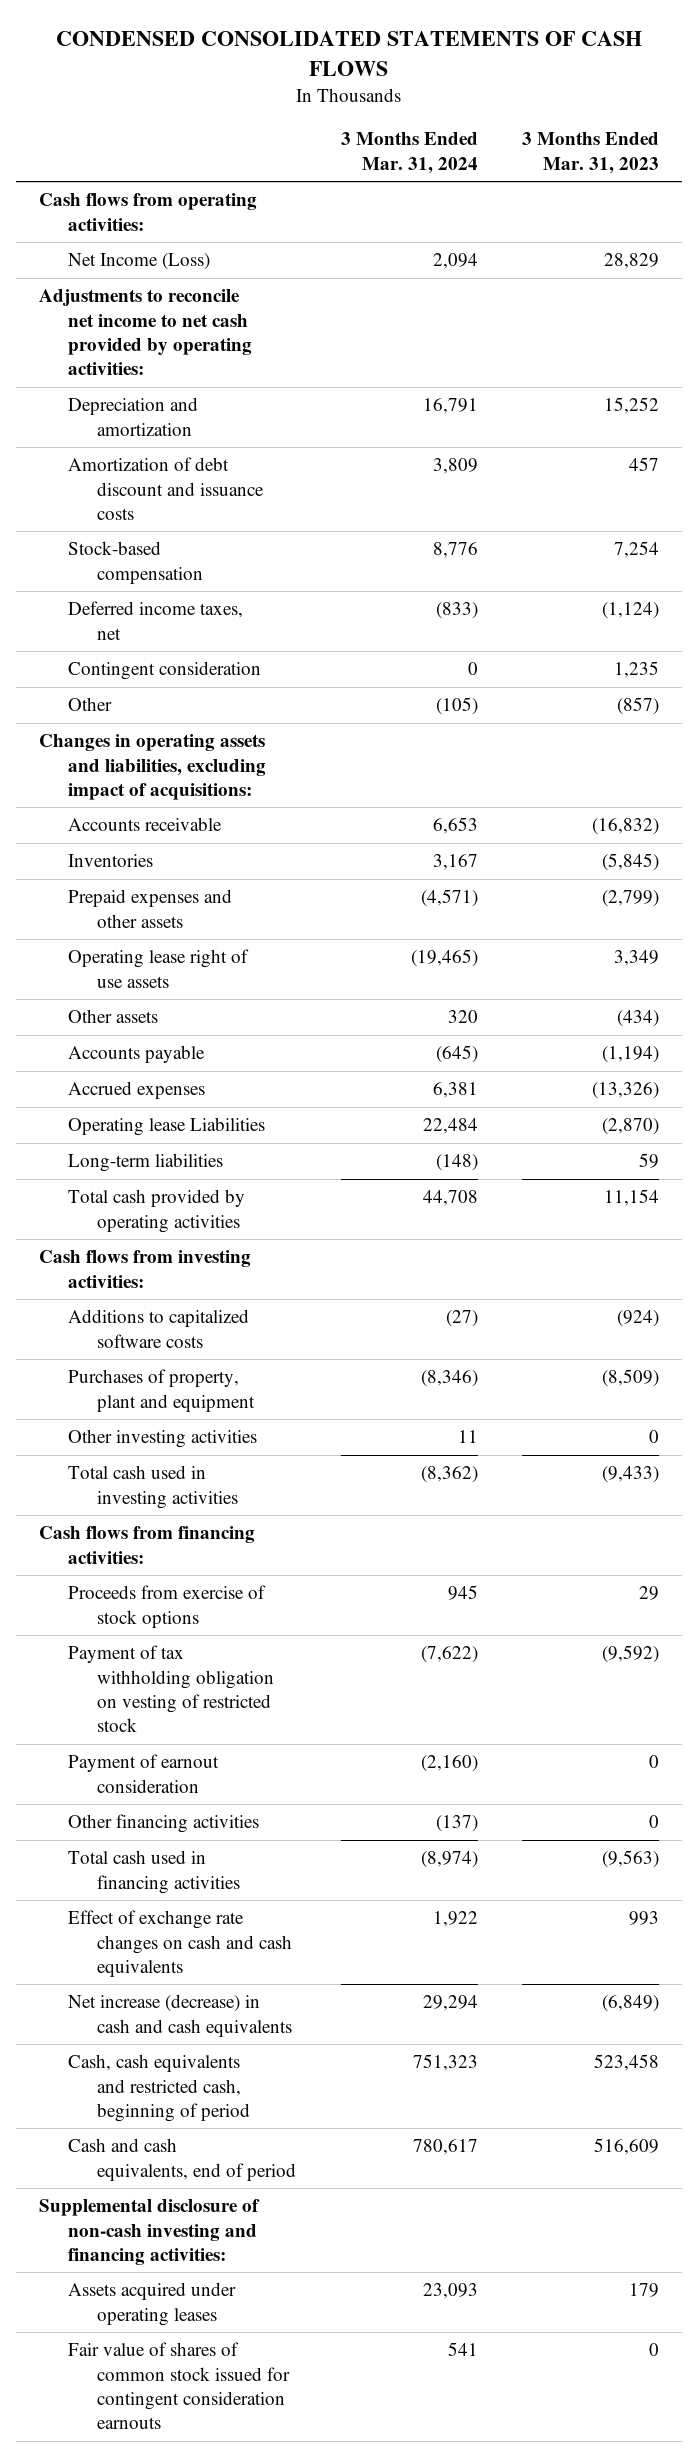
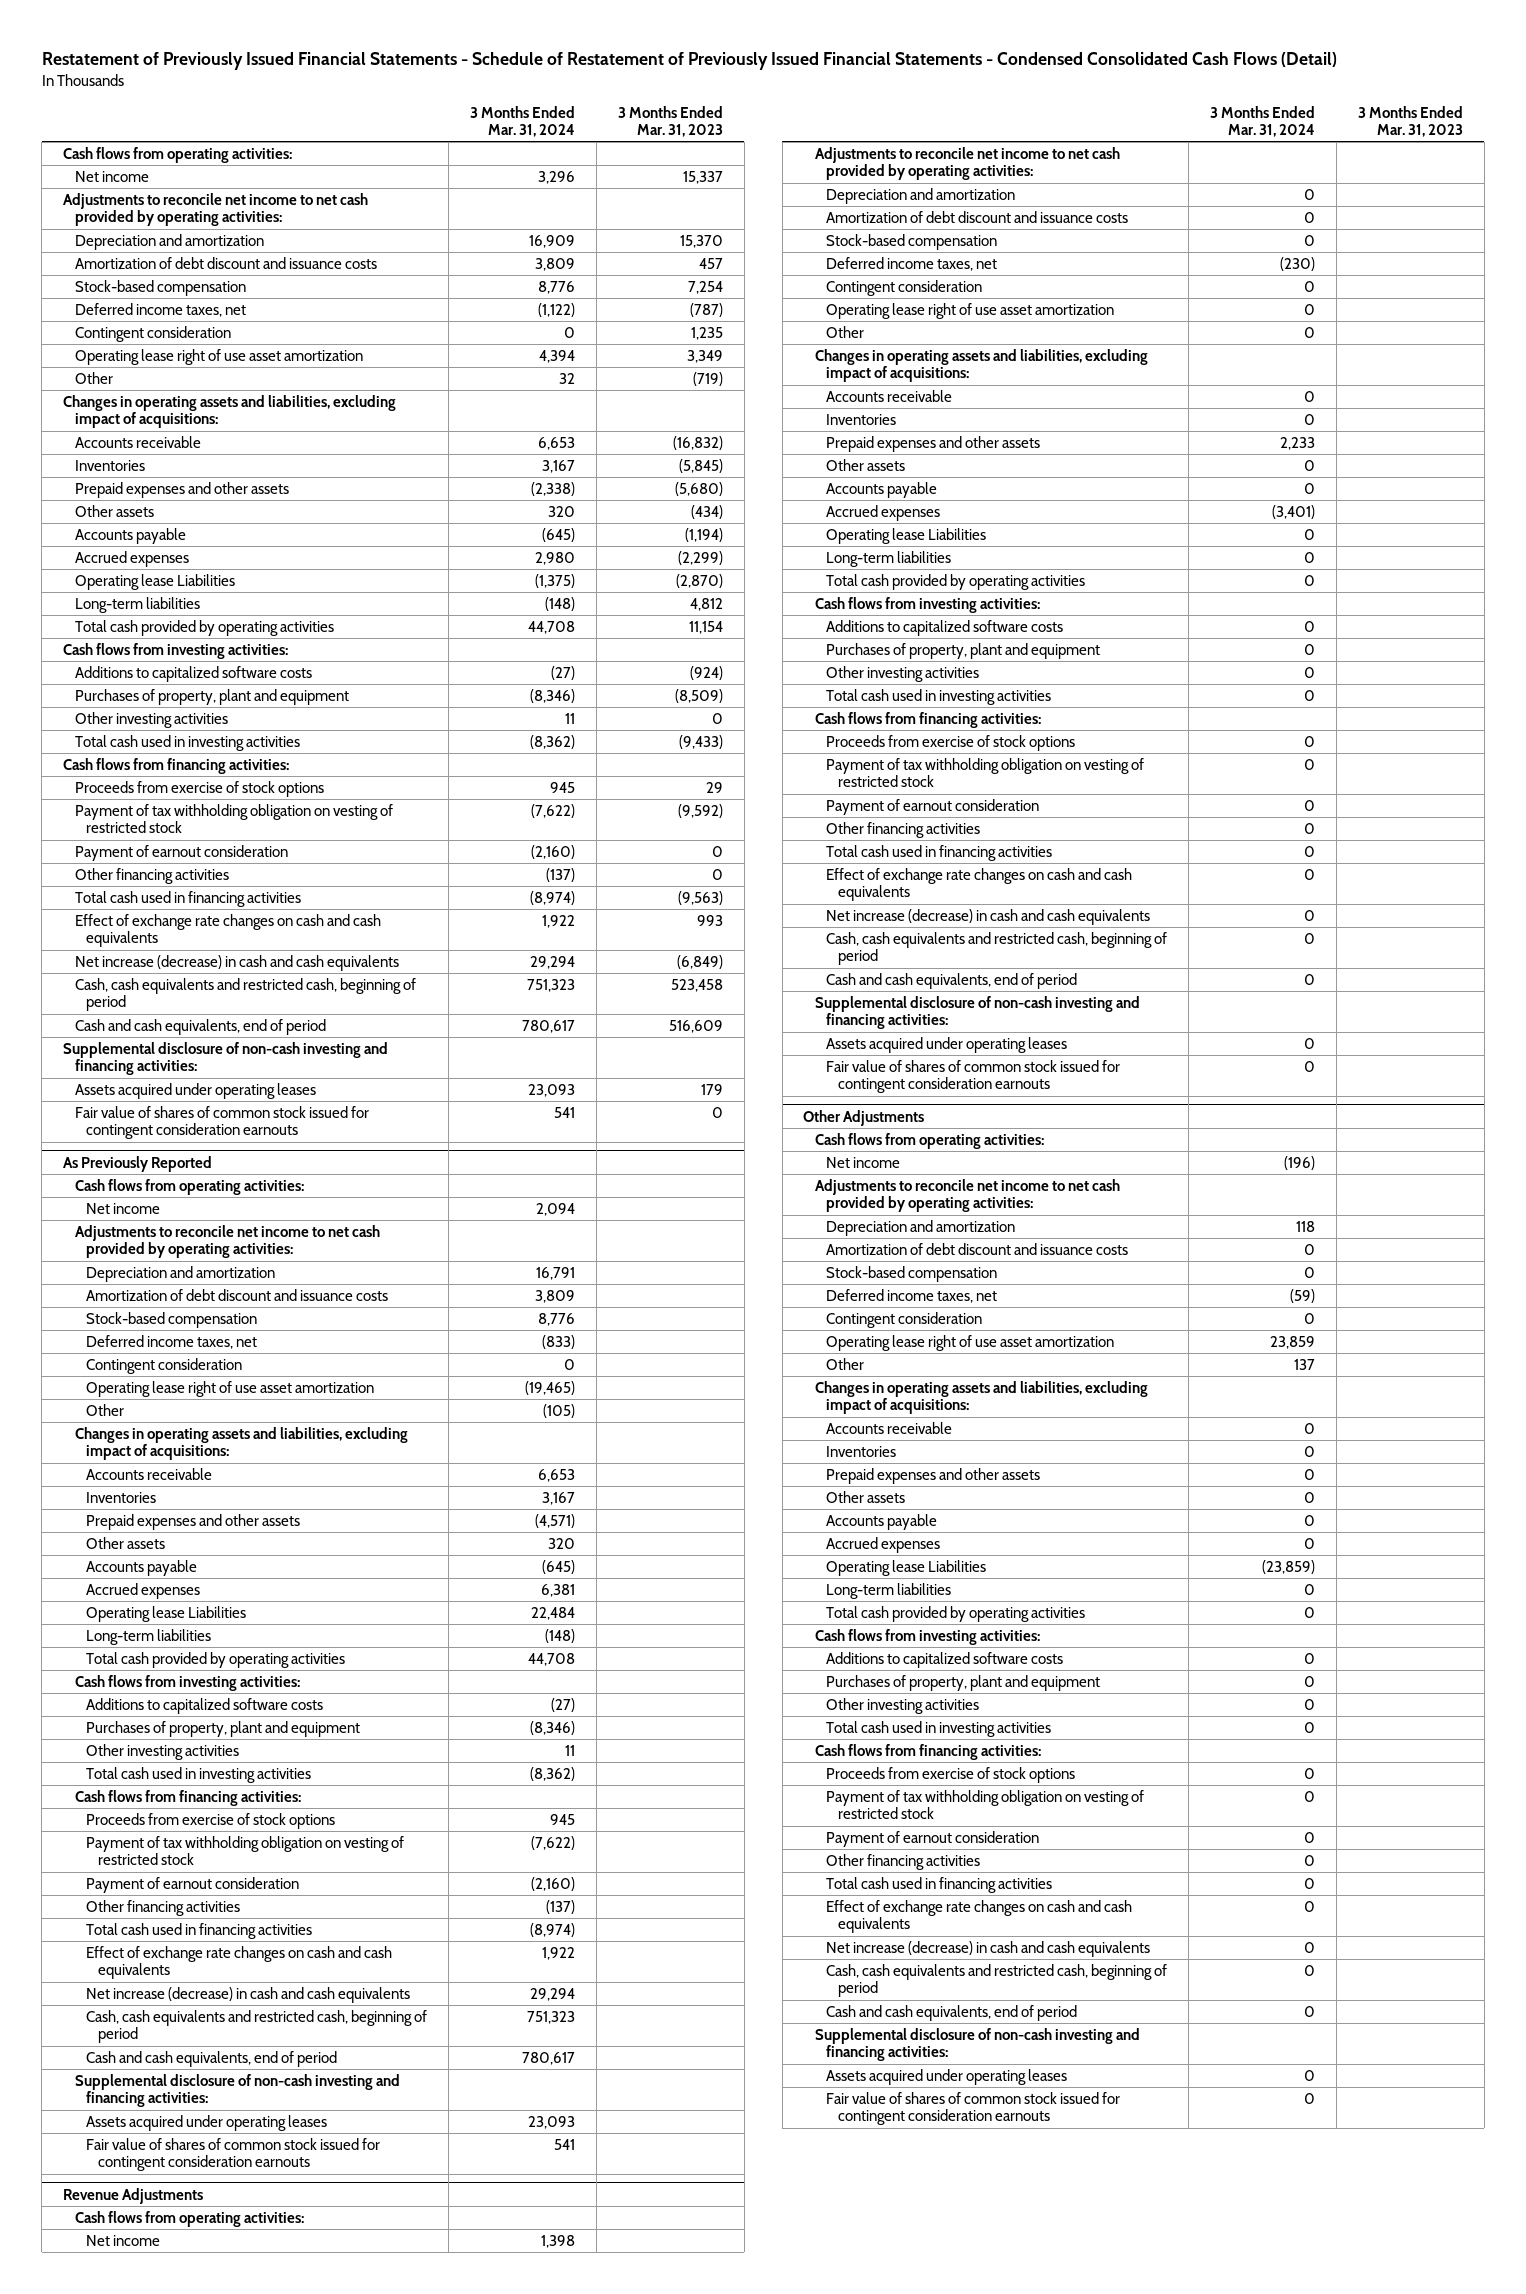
- CONDENSED CONSOLIDATED STATEMENTS OF CASH FLOWS
+ Restatement of Previously Issued Financial Statements - Schedule of Restatement of Previously Issued Financial Statements - Condensed Consolidated Cash Flows (Detail)
- Net Income (Loss) | 2,094 | 28,829
+ Net income | 3,296 | 15,337
- Depreciation and amortization | 16,791 | 15,252
+ Depreciation and amortization | 16,909 | 15,370
- Deferred income taxes, net | (833) | (1,124)
+ Deferred income taxes, net | (1,122) | (787)
- Other | (105) | (857)
+ Operating lease right of use asset amortization | 4,394 | 3,349
+ Other | 32 | (719)
- Prepaid expenses and other assets | (4,571) | (2,799)
- Operating lease right of use assets | (19,465) | 3,349
+ Prepaid expenses and other assets | (2,338) | (5,680)
- Accrued expenses | 6,381 | (13,326)
- Operating lease Liabilities | 22,484 | (2,870)
- Long-term liabilities | (148) | 59
+ Accrued expenses | 2,980 | (2,299)
+ Operating lease Liabilities | (1,375) | (2,870)
+ Long-term liabilities | (148) | 4,812
+ As Previously Reported
+ Cash flows from operating activities:
+ Net income | 2,094 |
+ Adjustments to reconcile net income to net cash provided by operating activities:
+ Depreciation and amortization | 16,791 |
+ Amortization of debt discount and issuance costs | 3,809 |
+ Stock-based compensation | 8,776 |
+ Deferred income taxes, net | (833) |
+ Contingent consideration | 0 |
+ Operating lease right of use asset amortization | (19,465) |
+ Other | (105) |
+ Changes in operating assets and liabilities, excluding impact of acquisitions:
+ Accounts receivable | 6,653 |
+ Inventories | 3,167 |
+ Prepaid expenses and other assets | (4,571) |
+ Other assets | 320 |
+ Accounts payable | (645) |
+ Accrued expenses | 6,381 |
+ Operating lease Liabilities | 22,484 |
+ Long-term liabilities | (148) |
+ Total cash provided by operating activities | 44,708 |
+ Cash flows from investing activities:
+ Additions to capitalized software costs | (27) |
+ Purchases of property, plant and equipment | (8,346) |
+ Other investing activities | 11 |
+ Total cash used in investing activities | (8,362) |
+ Cash flows from financing activities:
+ Proceeds from exercise of stock options | 945 |
+ Payment of tax withholding obligation on vesting of restricted stock | (7,622) |
+ Payment of earnout consideration | (2,160) |
+ Other financing activities | (137) |
+ Total cash used in financing activities | (8,974) |
+ Effect of exchange rate changes on cash and cash equivalents | 1,922 |
+ Net increase (decrease) in cash and cash equivalents | 29,294 |
+ Cash, cash equivalents and restricted cash, beginning of period | 751,323 |
+ Cash and cash equivalents, end of period | 780,617 |
+ Supplemental disclosure of non-cash investing and financing activities:
+ Assets acquired under operating leases | 23,093 |
+ Fair value of shares of common stock issued for contingent consideration earnouts | 541 |
+ Revenue Adjustments
+ Cash flows from operating activities:
+ Net income | 1,398 |
+ Adjustments to reconcile net income to net cash provided by operating activities:
+ Depreciation and amortization | 0 |
+ Amortization of debt discount and issuance costs | 0 |
+ Stock-based compensation | 0 |
+ Deferred income taxes, net | (230) |
+ Contingent consideration | 0 |
+ Operating lease right of use asset amortization | 0 |
+ Other | 0 |
+ Changes in operating assets and liabilities, excluding impact of acquisitions:
+ Accounts receivable | 0 |
+ Inventories | 0 |
+ Prepaid expenses and other assets | 2,233 |
+ Other assets | 0 |
+ Accounts payable | 0 |
+ Accrued expenses | (3,401) |
+ Operating lease Liabilities | 0 |
+ Long-term liabilities | 0 |
+ Total cash provided by operating activities | 0 |
+ Cash flows from investing activities:
+ Additions to capitalized software costs | 0 |
+ Purchases of property, plant and equipment | 0 |
+ Other investing activities | 0 |
+ Total cash used in investing activities | 0 |
+ Cash flows from financing activities:
+ Proceeds from exercise of stock options | 0 |
+ Payment of tax withholding obligation on vesting of restricted stock | 0 |
+ Payment of earnout consideration | 0 |
+ Other financing activities | 0 |
+ Total cash used in financing activities | 0 |
+ Effect of exchange rate changes on cash and cash equivalents | 0 |
+ Net increase (decrease) in cash and cash equivalents | 0 |
+ Cash, cash equivalents and restricted cash, beginning of period | 0 |
+ Cash and cash equivalents, end of period | 0 |
+ Supplemental disclosure of non-cash investing and financing activities:
+ Assets acquired under operating leases | 0 |
+ Fair value of shares of common stock issued for contingent consideration earnouts | 0 |
+ Other Adjustments
+ Cash flows from operating activities:
+ Net income | (196) |
+ Adjustments to reconcile net income to net cash provided by operating activities:
+ Depreciation and amortization | 118 |
+ Amortization of debt discount and issuance costs | 0 |
+ Stock-based compensation | 0 |
+ Deferred income taxes, net | (59) |
+ Contingent consideration | 0 |
+ Operating lease right of use asset amortization | 23,859 |
+ Other | 137 |
+ Changes in operating assets and liabilities, excluding impact of acquisitions:
+ Accounts receivable | 0 |
+ Inventories | 0 |
+ Prepaid expenses and other assets | 0 |
+ Other assets | 0 |
+ Accounts payable | 0 |
+ Accrued expenses | 0 |
+ Operating lease Liabilities | (23,859) |
+ Long-term liabilities | 0 |
+ Total cash provided by operating activities | 0 |
+ Cash flows from investing activities:
+ Additions to capitalized software costs | 0 |
+ Purchases of property, plant and equipment | 0 |
+ Other investing activities | 0 |
+ Total cash used in investing activities | 0 |
+ Cash flows from financing activities:
+ Proceeds from exercise of stock options | 0 |
+ Payment of tax withholding obligation on vesting of restricted stock | 0 |
+ Payment of earnout consideration | 0 |
+ Other financing activities | 0 |
+ Total cash used in financing activities | 0 |
+ Effect of exchange rate changes on cash and cash equivalents | 0 |
+ Net increase (decrease) in cash and cash equivalents | 0 |
+ Cash, cash equivalents and restricted cash, beginning of period | 0 |
+ Cash and cash equivalents, end of period | 0 |
+ Supplemental disclosure of non-cash investing and financing activities:
+ Assets acquired under operating leases | 0 |
+ Fair value of shares of common stock issued for contingent consideration earnouts | 0 |

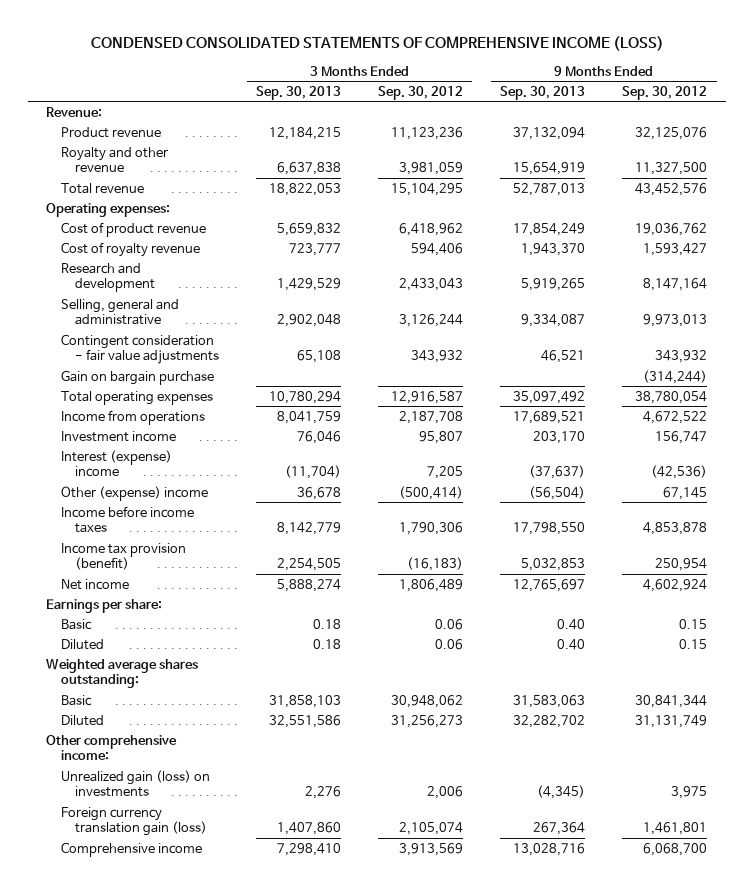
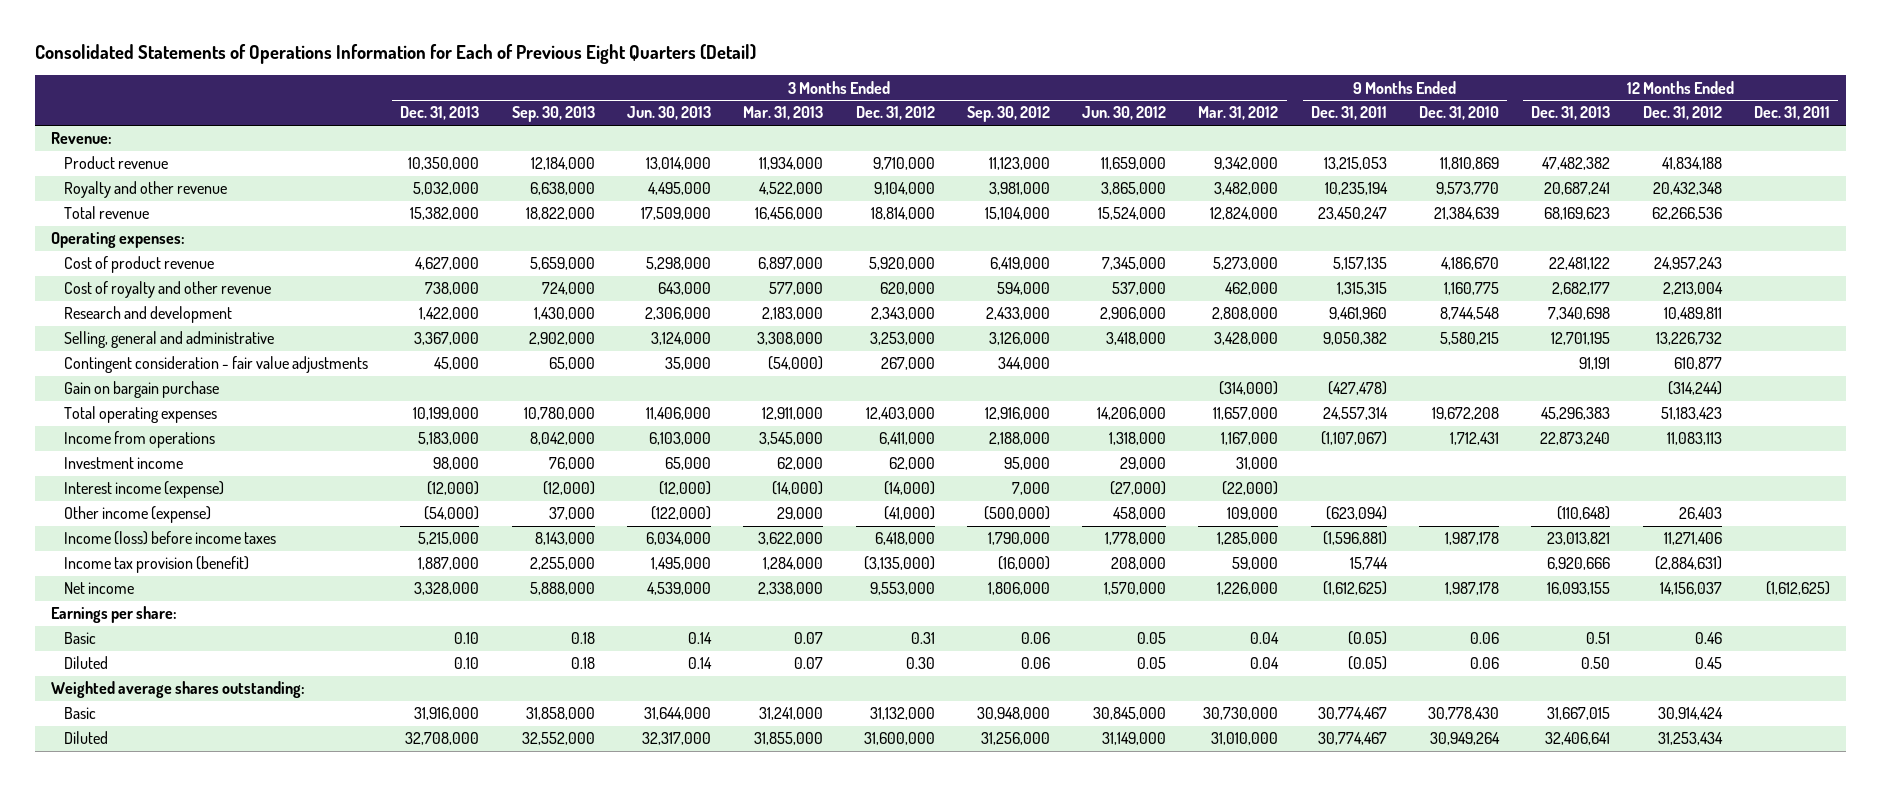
- CONDENSED CONSOLIDATED STATEMENTS OF COMPREHENSIVE INCOME (LOSS)
+ Consolidated Statements of Operations Information for Each of Previous Eight Quarters (Detail)
- | 3 Months Ended Sep. 30, 2013 | 3 Months Ended Sep. 30, 2012 | 9 Months Ended Sep. 30, 2013 | 9 Months Ended Sep. 30, 2012
+ | 3 Months Ended Dec. 31, 2013 | 3 Months Ended Sep. 30, 2013 | 3 Months Ended Jun. 30, 2013 | 3 Months Ended Mar. 31, 2013 | 3 Months Ended Dec. 31, 2012 | 3 Months Ended Sep. 30, 2012 | 3 Months Ended Jun. 30, 2012 | 3 Months Ended Mar. 31, 2012 | 9 Months Ended Dec. 31, 2011 | 9 Months Ended Dec. 31, 2010 | 12 Months Ended Dec. 31, 2013 | 12 Months Ended Dec. 31, 2012 | 12 Months Ended Dec. 31, 2011
- Product revenue | 12,184,215 | 11,123,236 | 37,132,094 | 32,125,076
- Royalty and other revenue | 6,637,838 | 3,981,059 | 15,654,919 | 11,327,500
- Total revenue | 18,822,053 | 15,104,295 | 52,787,013 | 43,452,576
+ Product revenue | 10,350,000 | 12,184,000 | 13,014,000 | 11,934,000 | 9,710,000 | 11,123,000 | 11,659,000 | 9,342,000 | 13,215,053 | 11,810,869 | 47,482,382 | 41,834,188 |
+ Royalty and other revenue | 5,032,000 | 6,638,000 | 4,495,000 | 4,522,000 | 9,104,000 | 3,981,000 | 3,865,000 | 3,482,000 | 10,235,194 | 9,573,770 | 20,687,241 | 20,432,348 |
+ Total revenue | 15,382,000 | 18,822,000 | 17,509,000 | 16,456,000 | 18,814,000 | 15,104,000 | 15,524,000 | 12,824,000 | 23,450,247 | 21,384,639 | 68,169,623 | 62,266,536 |
- Cost of product revenue | 5,659,832 | 6,418,962 | 17,854,249 | 19,036,762
- Cost of royalty revenue | 723,777 | 594,406 | 1,943,370 | 1,593,427
- Research and development | 1,429,529 | 2,433,043 | 5,919,265 | 8,147,164
- Selling, general and administrative | 2,902,048 | 3,126,244 | 9,334,087 | 9,973,013
- Contingent consideration - fair value adjustments | 65,108 | 343,932 | 46,521 | 343,932
+ Cost of product revenue | 4,627,000 | 5,659,000 | 5,298,000 | 6,897,000 | 5,920,000 | 6,419,000 | 7,345,000 | 5,273,000 | 5,157,135 | 4,186,670 | 22,481,122 | 24,957,243 |
+ Cost of royalty and other revenue | 738,000 | 724,000 | 643,000 | 577,000 | 620,000 | 594,000 | 537,000 | 462,000 | 1,315,315 | 1,160,775 | 2,682,177 | 2,213,004 |
+ Research and development | 1,422,000 | 1,430,000 | 2,306,000 | 2,183,000 | 2,343,000 | 2,433,000 | 2,906,000 | 2,808,000 | 9,461,960 | 8,744,548 | 7,340,698 | 10,489,811 |
+ Selling, general and administrative | 3,367,000 | 2,902,000 | 3,124,000 | 3,308,000 | 3,253,000 | 3,126,000 | 3,418,000 | 3,428,000 | 9,050,382 | 5,580,215 | 12,701,195 | 13,226,732 |
+ Contingent consideration - fair value adjustments | 45,000 | 65,000 | 35,000 | (54,000) | 267,000 | 344,000 | | | | | 91,191 | 610,877 |
- Total operating expenses | 10,780,294 | 12,916,587 | 35,097,492 | 38,780,054
- Income from operations | 8,041,759 | 2,187,708 | 17,689,521 | 4,672,522
- Investment income | 76,046 | 95,807 | 203,170 | 156,747
- Interest (expense) income | (11,704) | 7,205 | (37,637) | (42,536)
- Other (expense) income | 36,678 | (500,414) | (56,504) | 67,145
- Income before income taxes | 8,142,779 | 1,790,306 | 17,798,550 | 4,853,878
- Income tax provision (benefit) | 2,254,505 | (16,183) | 5,032,853 | 250,954
- Net income | 5,888,274 | 1,806,489 | 12,765,697 | 4,602,924
+ Total operating expenses | 10,199,000 | 10,780,000 | 11,406,000 | 12,911,000 | 12,403,000 | 12,916,000 | 14,206,000 | 11,657,000 | 24,557,314 | 19,672,208 | 45,296,383 | 51,183,423 |
+ Income from operations | 5,183,000 | 8,042,000 | 6,103,000 | 3,545,000 | 6,411,000 | 2,188,000 | 1,318,000 | 1,167,000 | (1,107,067) | 1,712,431 | 22,873,240 | 11,083,113 |
+ Investment income | 98,000 | 76,000 | 65,000 | 62,000 | 62,000 | 95,000 | 29,000 | 31,000 | | | | |
+ Interest income (expense) | (12,000) | (12,000) | (12,000) | (14,000) | (14,000) | 7,000 | (27,000) | (22,000) | | | | |
+ Other income (expense) | (54,000) | 37,000 | (122,000) | 29,000 | (41,000) | (500,000) | 458,000 | 109,000 | (623,094) | | (110,648) | 26,403 |
+ Income (loss) before income taxes | 5,215,000 | 8,143,000 | 6,034,000 | 3,622,000 | 6,418,000 | 1,790,000 | 1,778,000 | 1,285,000 | (1,596,881) | 1,987,178 | 23,013,821 | 11,271,406 |
+ Income tax provision (benefit) | 1,887,000 | 2,255,000 | 1,495,000 | 1,284,000 | (3,135,000) | (16,000) | 208,000 | 59,000 | 15,744 | | 6,920,666 | (2,884,631) |
+ Net income | 3,328,000 | 5,888,000 | 4,539,000 | 2,338,000 | 9,553,000 | 1,806,000 | 1,570,000 | 1,226,000 | (1,612,625) | 1,987,178 | 16,093,155 | 14,156,037 | (1,612,625)
- Basic | 31,858,103 | 30,948,062 | 31,583,063 | 30,841,344
- Diluted | 32,551,586 | 31,256,273 | 32,282,702 | 31,131,749
- Other comprehensive income:
- Unrealized gain (loss) on investments | 2,276 | 2,006 | (4,345) | 3,975
- Foreign currency translation gain (loss) | 1,407,860 | 2,105,074 | 267,364 | 1,461,801
- Comprehensive income | 7,298,410 | 3,913,569 | 13,028,716 | 6,068,700
+ Basic | 31,916,000 | 31,858,000 | 31,644,000 | 31,241,000 | 31,132,000 | 30,948,000 | 30,845,000 | 30,730,000 | 30,774,467 | 30,778,430 | 31,667,015 | 30,914,424 |
+ Diluted | 32,708,000 | 32,552,000 | 32,317,000 | 31,855,000 | 31,600,000 | 31,256,000 | 31,149,000 | 31,010,000 | 30,774,467 | 30,949,264 | 32,406,641 | 31,253,434 |

